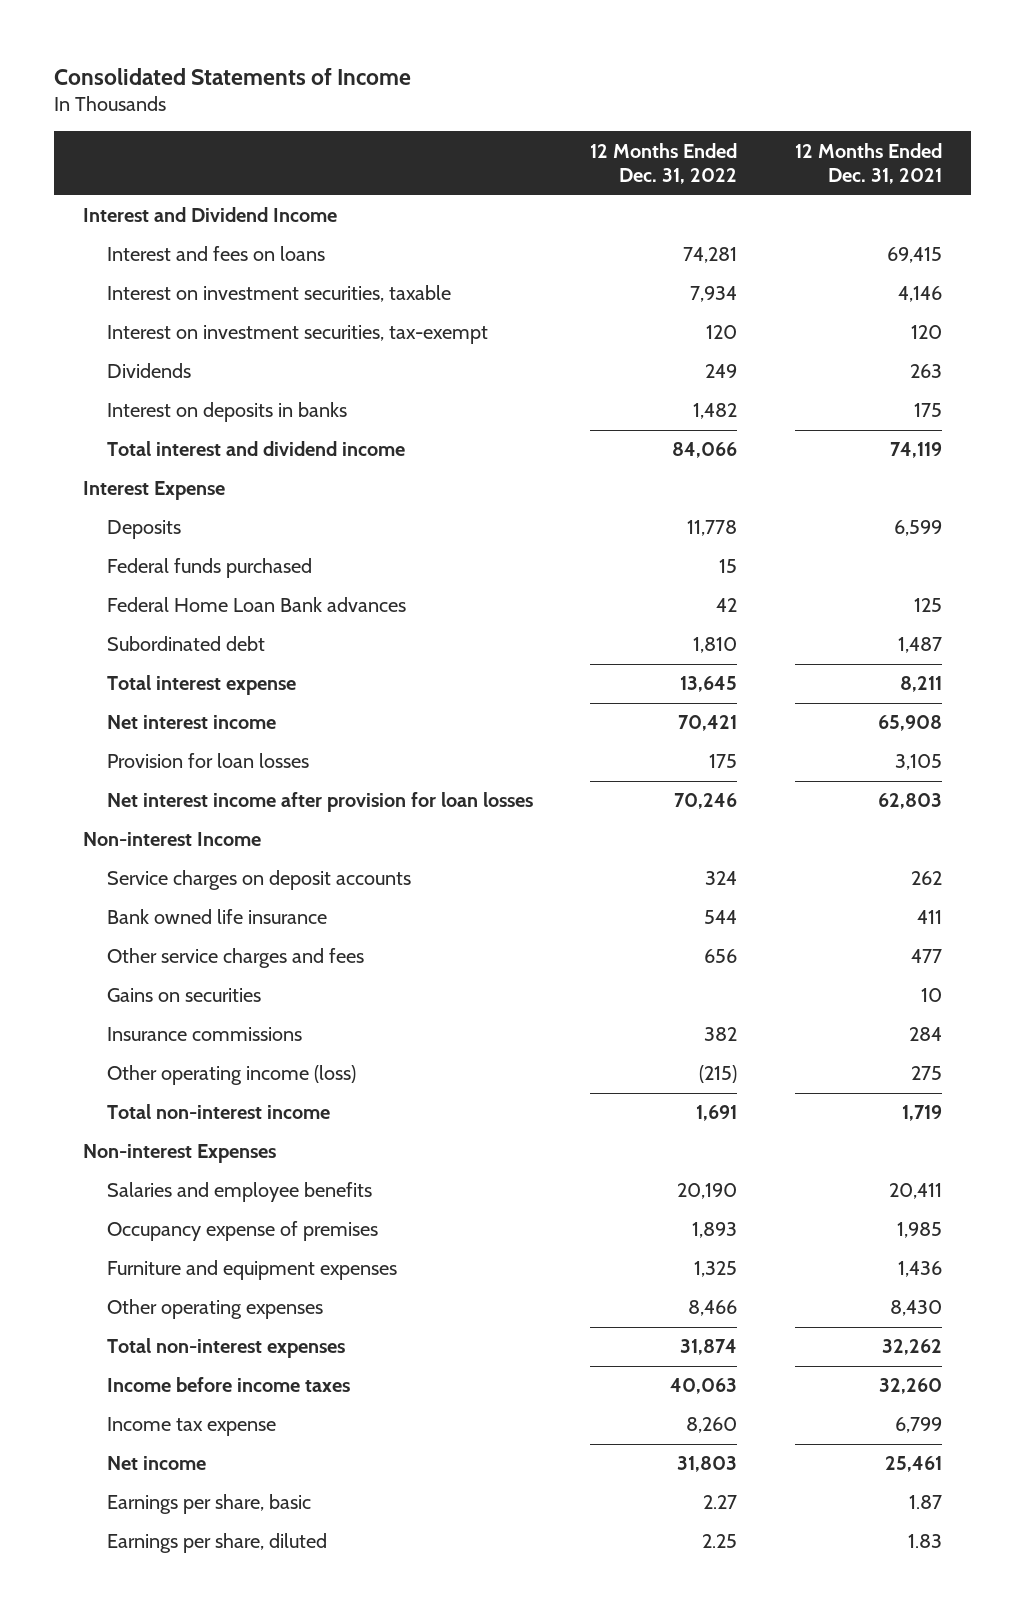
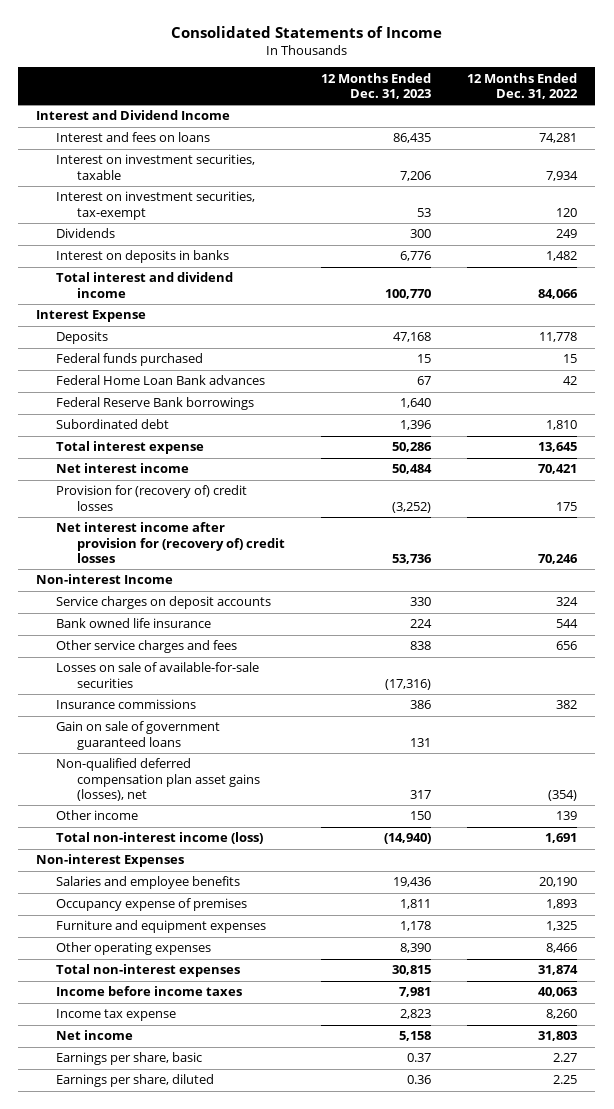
- | 12 Months Ended Dec. 31, 2022 | 12 Months Ended Dec. 31, 2021
+ | 12 Months Ended Dec. 31, 2023 | 12 Months Ended Dec. 31, 2022
+ Federal Reserve Bank borrowings | 1,640 |
- Provision for loan losses | 175 | 3,105
- Net interest income after provision for loan losses | 70,246 | 62,803
+ Provision for (recovery of) credit losses | (3,252) | 175
+ Net interest income after provision for (recovery of) credit losses | 53,736 | 70,246
- Gains on securities | | 10
+ Losses on sale of available-for-sale securities | (17,316) |
- Other operating income (loss) | (215) | 275
- Total non-interest income | 1,691 | 1,719
+ Gain on sale of government guaranteed loans | 131 |
+ Non-qualified deferred compensation plan asset gains (losses), net | 317 | (354)
+ Other income | 150 | 139
+ Total non-interest income (loss) | (14,940) | 1,691

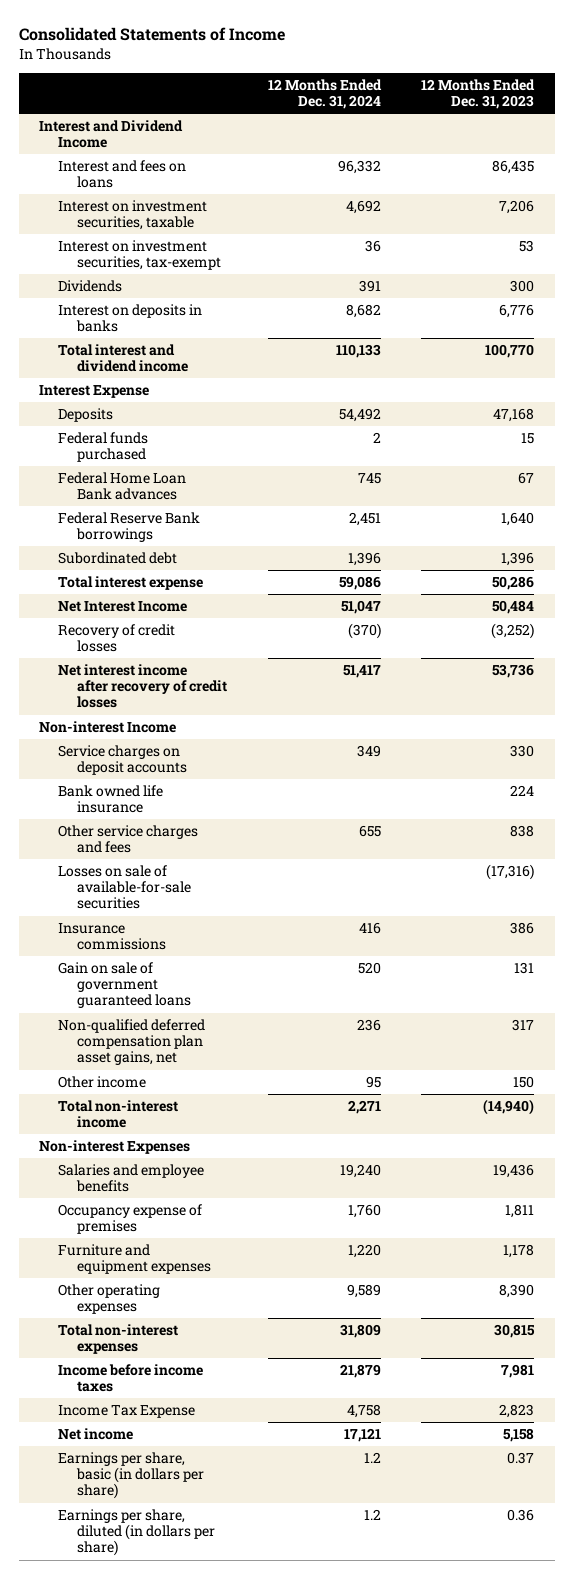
- | 12 Months Ended Dec. 31, 2023 | 12 Months Ended Dec. 31, 2022
+ | 12 Months Ended Dec. 31, 2024 | 12 Months Ended Dec. 31, 2023
- Net interest income | 50,484 | 70,421
- Provision for (recovery of) credit losses | (3,252) | 175
- Net interest income after provision for (recovery of) credit losses | 53,736 | 70,246
+ Net Interest Income | 51,047 | 50,484
+ Recovery of credit losses | (370) | (3,252)
+ Net interest income after recovery of credit losses | 51,417 | 53,736
- Non-qualified deferred compensation plan asset gains (losses), net | 317 | (354)
+ Non-qualified deferred compensation plan asset gains, net | 236 | 317
- Total non-interest income (loss) | (14,940) | 1,691
+ Total non-interest income | 2,271 | (14,940)
- Income tax expense | 2,823 | 8,260
+ Income Tax Expense | 4,758 | 2,823
- Earnings per share, basic | 0.37 | 2.27
- Earnings per share, diluted | 0.36 | 2.25
+ Earnings per share, basic (in dollars per share) | 1.2 | 0.37
+ Earnings per share, diluted (in dollars per share) | 1.2 | 0.36

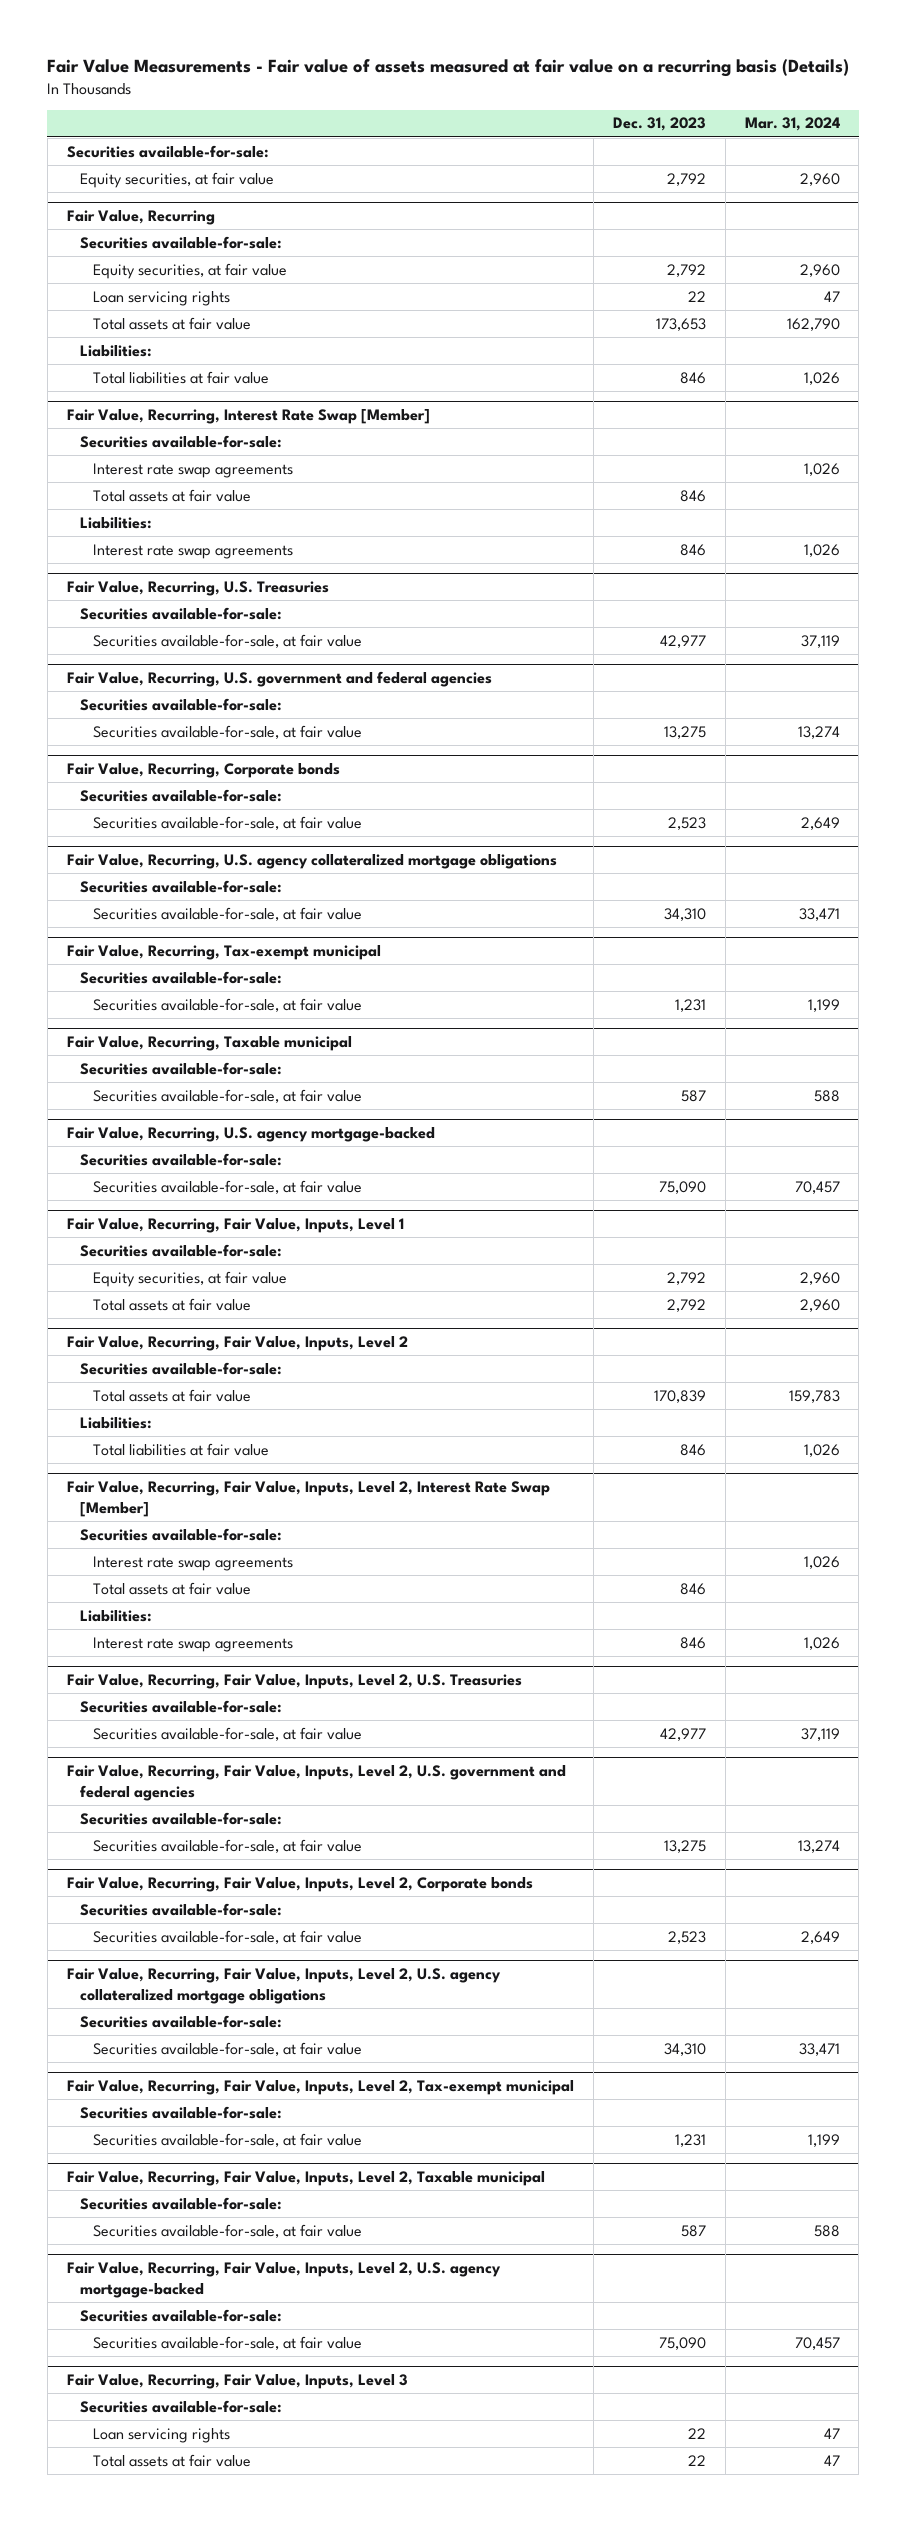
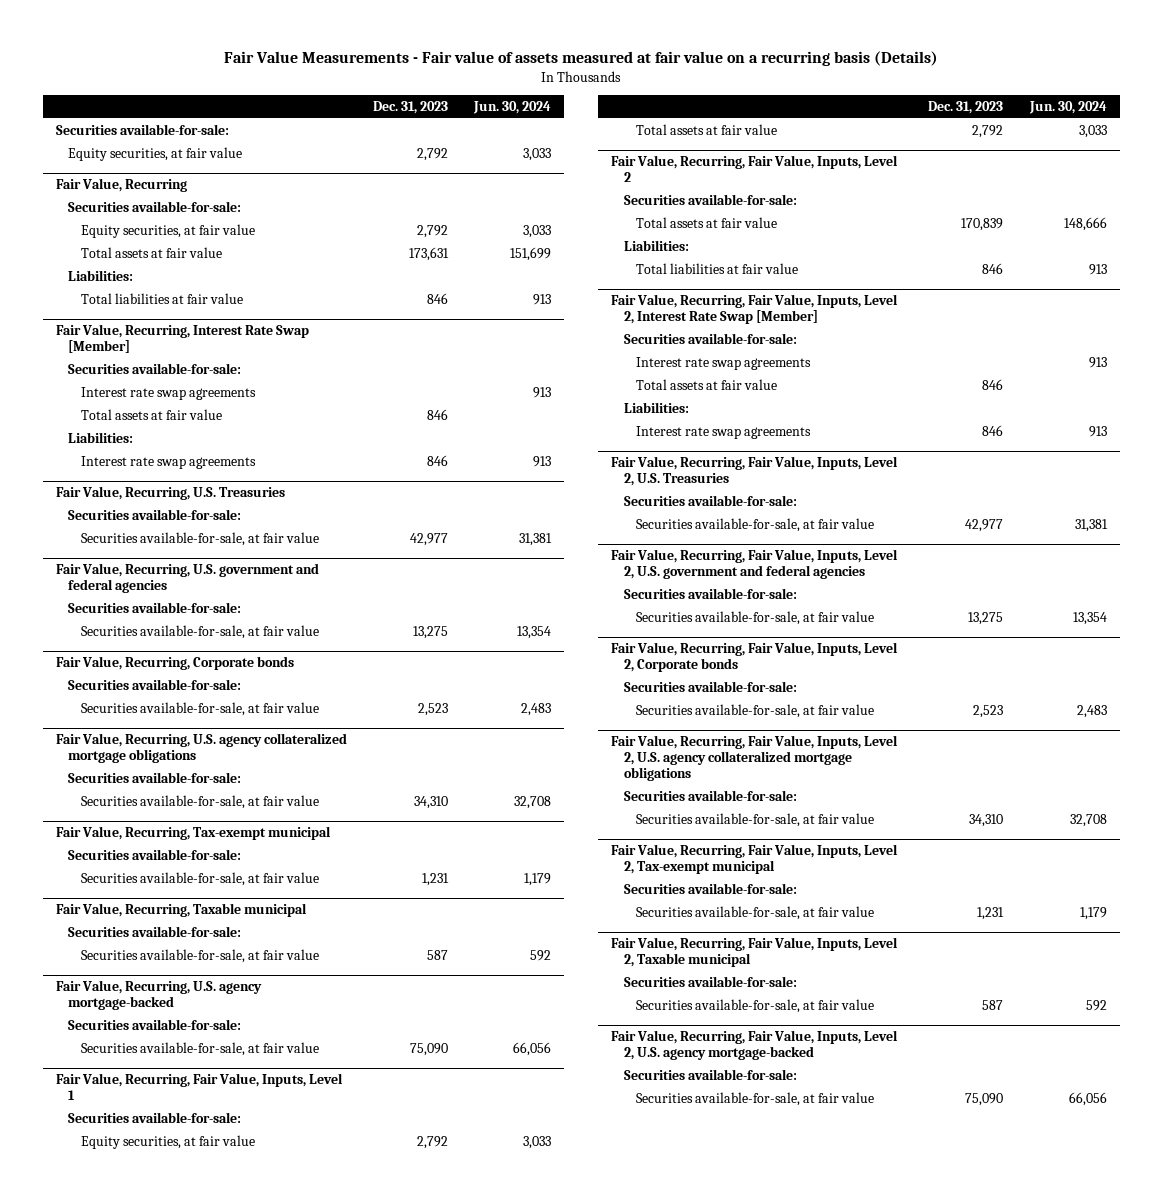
- | Dec. 31, 2023 | Mar. 31, 2024
+ | Dec. 31, 2023 | Jun. 30, 2024
@ Fair Value, Recurring
- Loan servicing rights | 22 | 47
- Total assets at fair value | 173,653 | 162,790
+ Total assets at fair value | 173,631 | 151,699
- Fair Value, Recurring, Fair Value, Inputs, Level 3
- Securities available-for-sale:
- Loan servicing rights | 22 | 47
- Total assets at fair value | 22 | 47

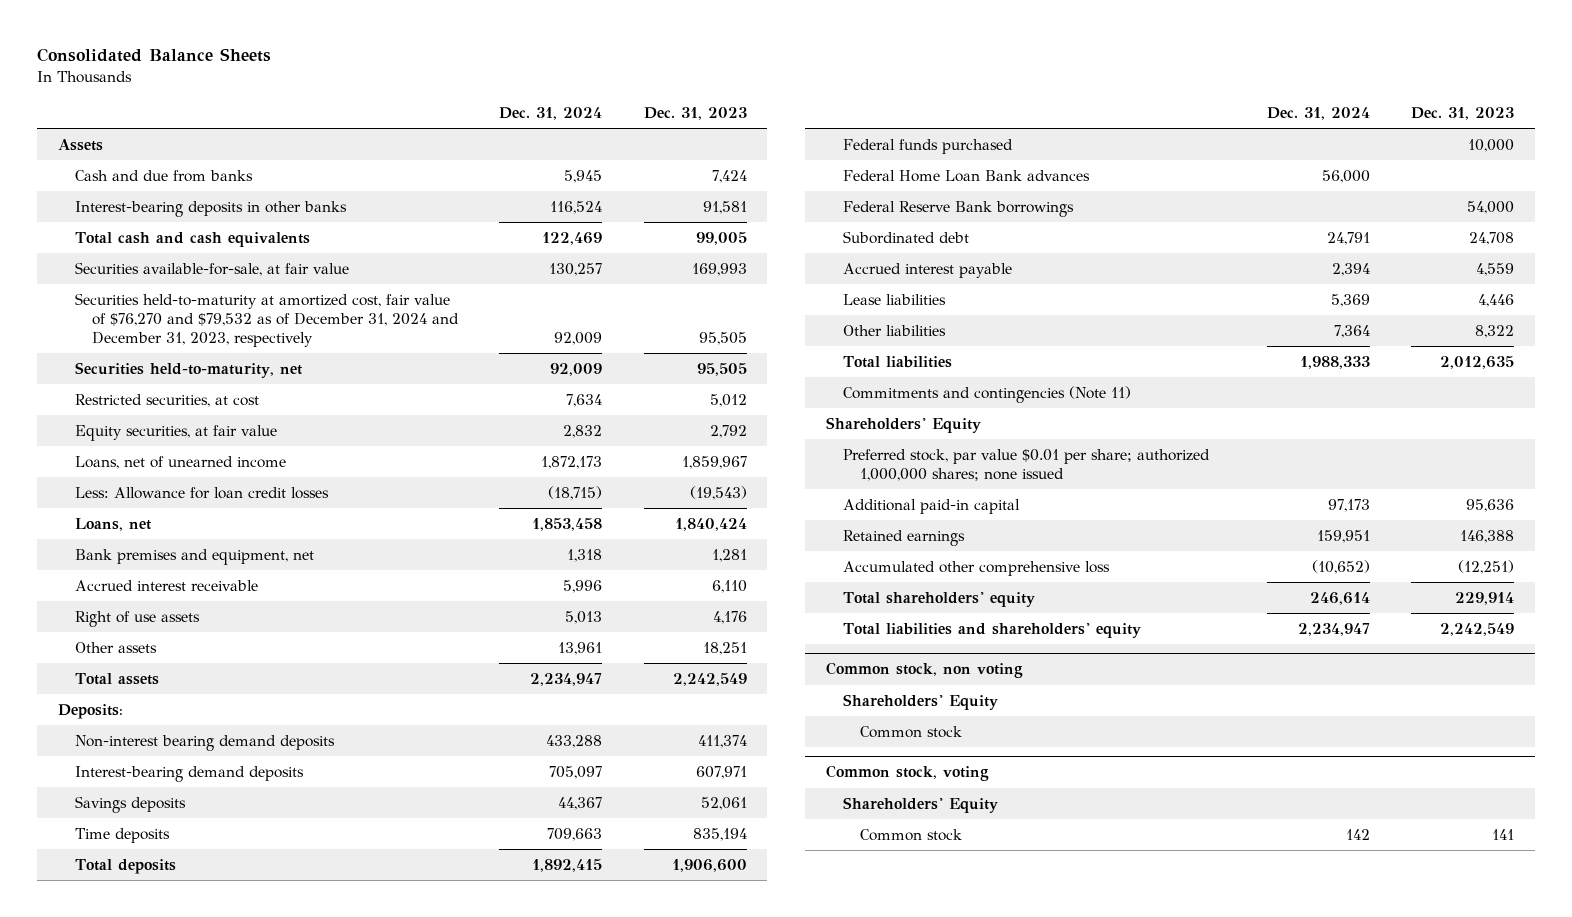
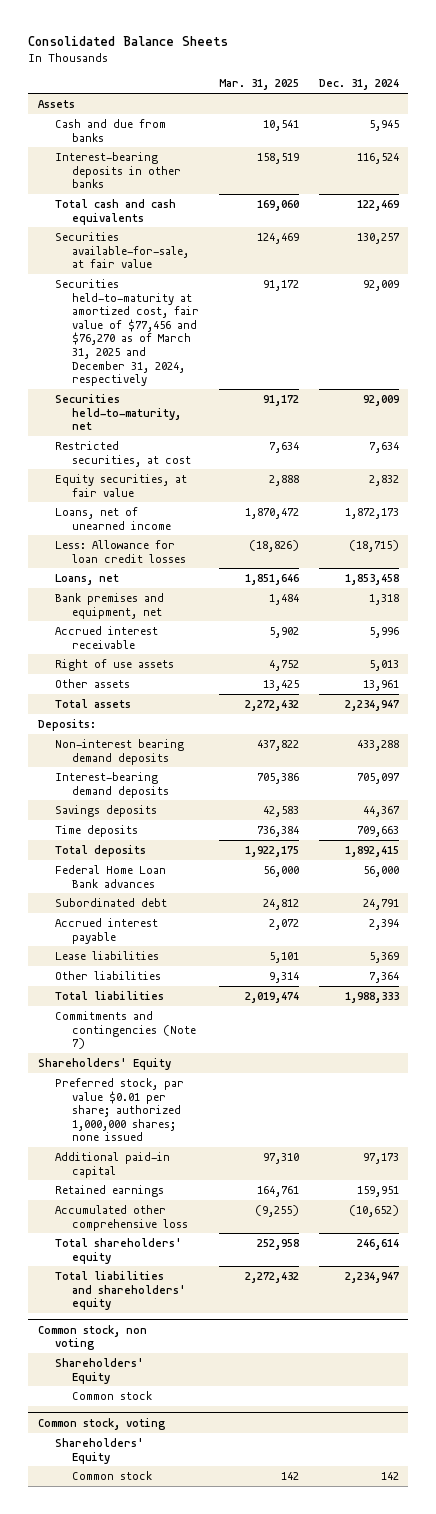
- | Dec. 31, 2024 | Dec. 31, 2023
+ | Mar. 31, 2025 | Dec. 31, 2024
- Securities held-to-maturity at amortized cost, fair value of $76,270 and $79,532 as of December 31, 2024 and December 31, 2023, respectively | 92,009 | 95,505
+ Securities held-to-maturity at amortized cost, fair value of $77,456 and $76,270 as of March 31, 2025 and December 31, 2024, respectively | 91,172 | 92,009
- Federal funds purchased | | 10,000
- Federal Reserve Bank borrowings | | 54,000
- Commitments and contingencies (Note 11)
+ Commitments and contingencies (Note 7)

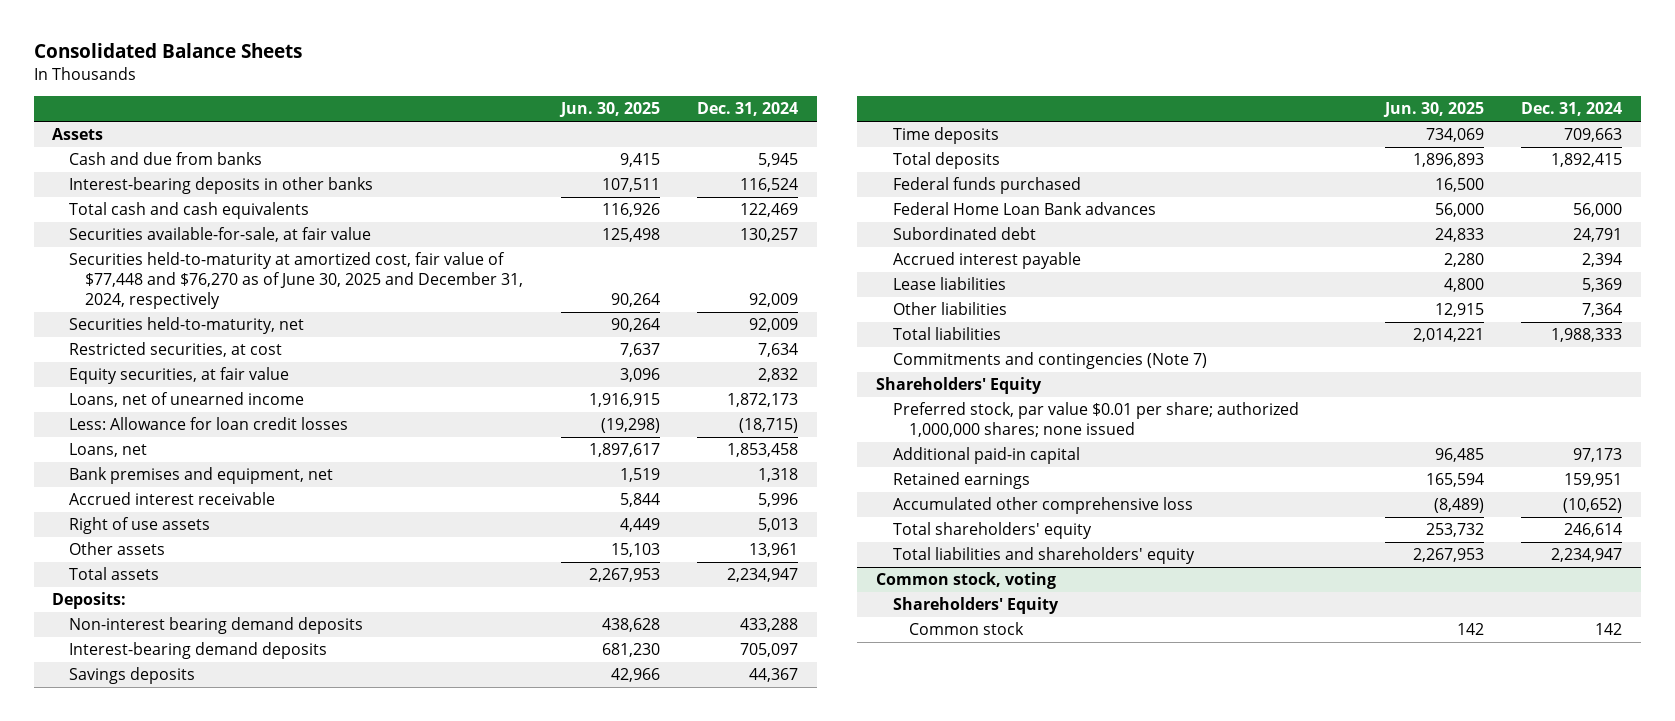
- | Mar. 31, 2025 | Dec. 31, 2024
+ | Jun. 30, 2025 | Dec. 31, 2024
- Securities held-to-maturity at amortized cost, fair value of $77,456 and $76,270 as of March 31, 2025 and December 31, 2024, respectively | 91,172 | 92,009
+ Securities held-to-maturity at amortized cost, fair value of $77,448 and $76,270 as of June 30, 2025 and December 31, 2024, respectively | 90,264 | 92,009
+ Federal funds purchased | 16,500 |
- Common stock, non voting
- Shareholders' Equity
- Common stock

